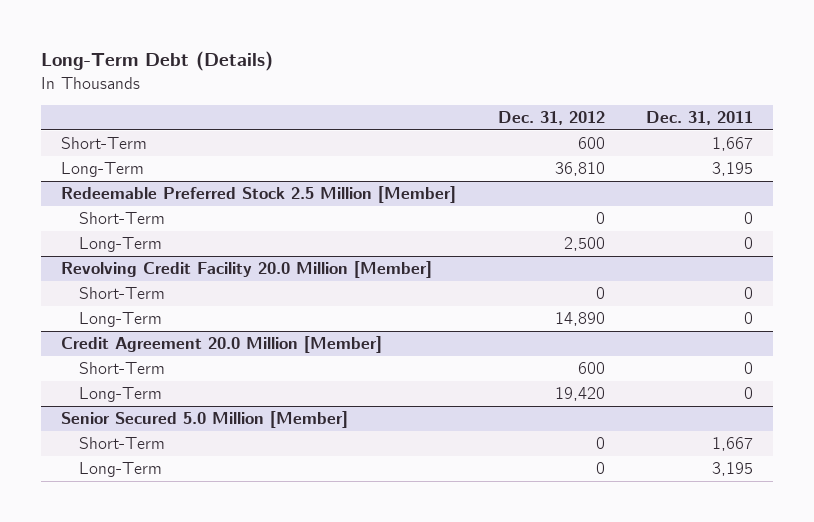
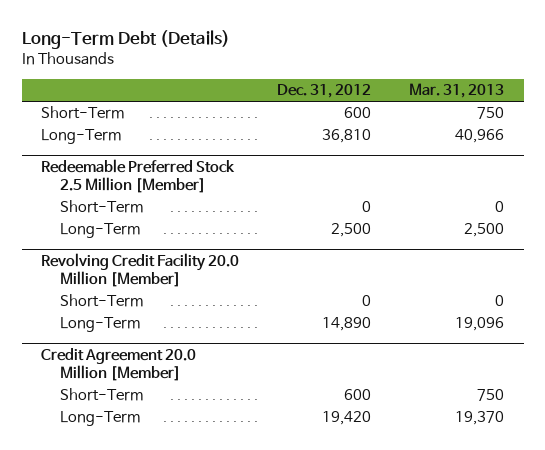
- | Dec. 31, 2012 | Dec. 31, 2011
+ | Dec. 31, 2012 | Mar. 31, 2013
- Senior Secured 5.0 Million [Member]
- Short-Term | 0 | 1,667
- Long-Term | 0 | 3,195

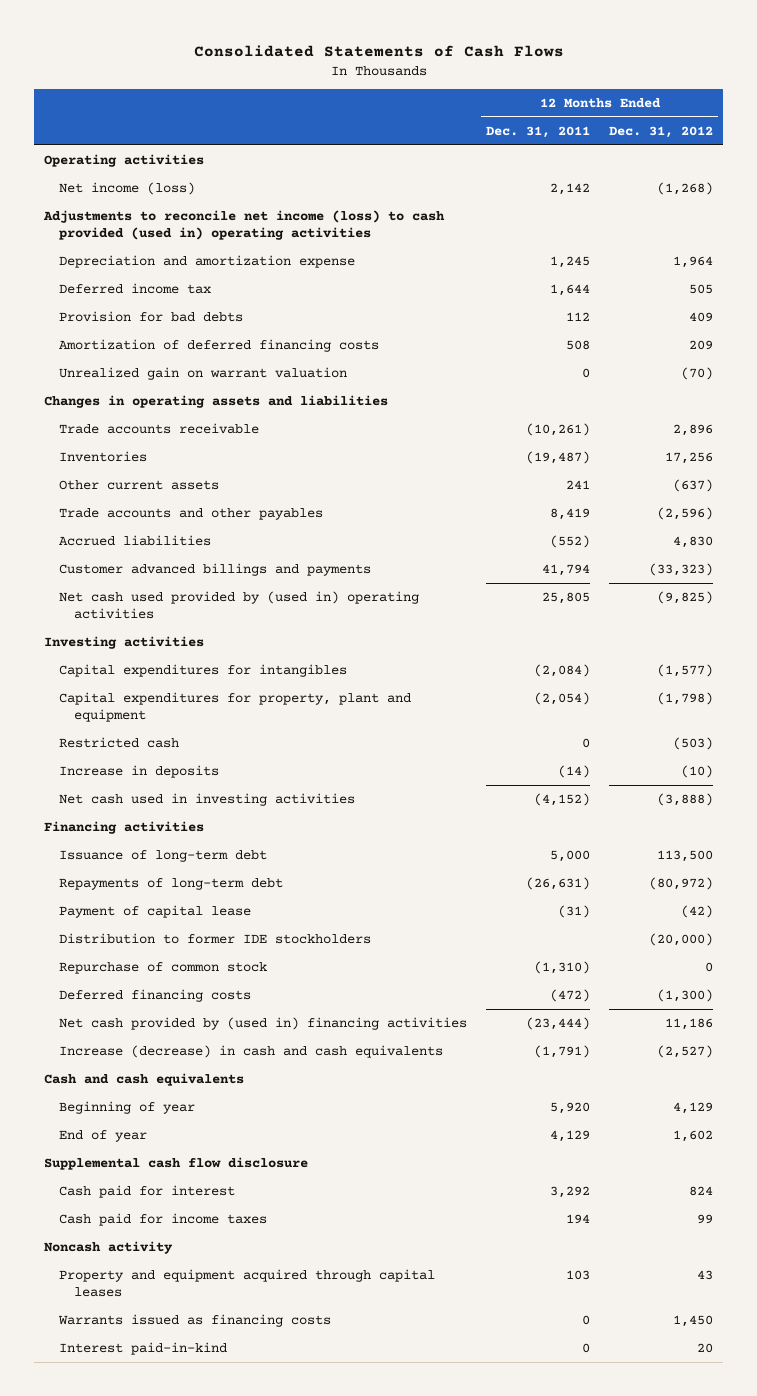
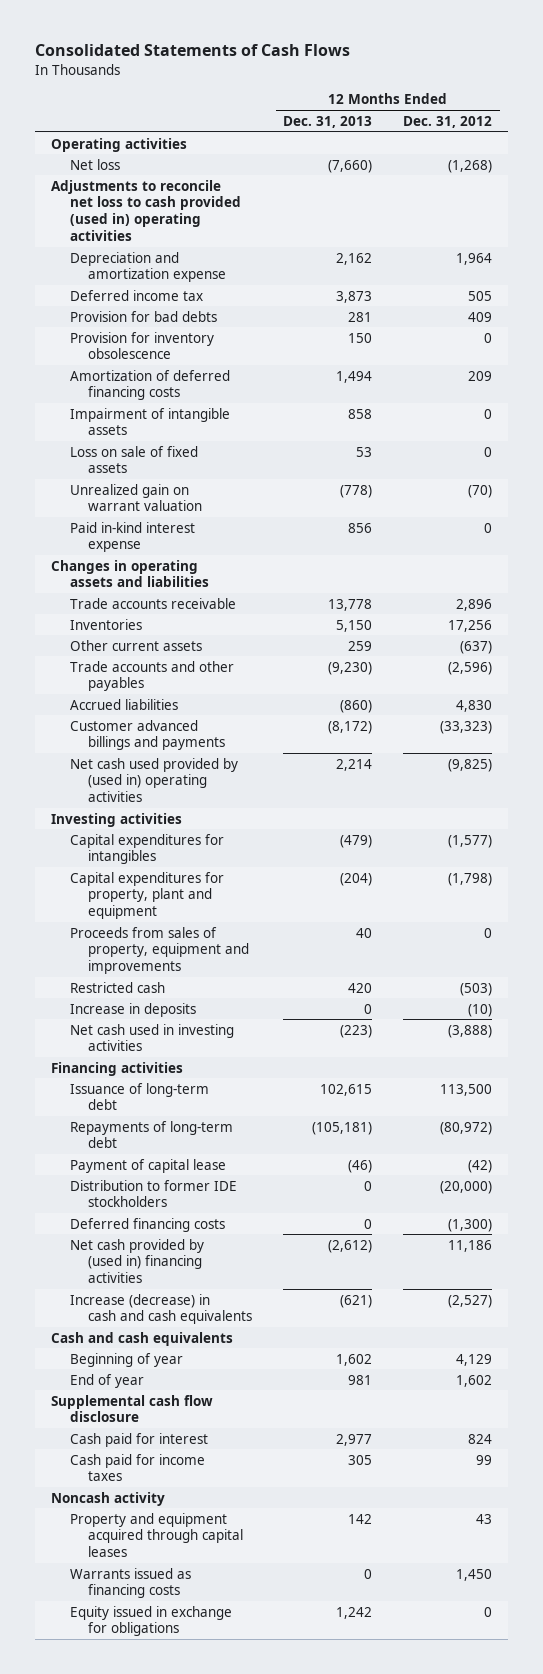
- | 12 Months Ended Dec. 31, 2011 | 12 Months Ended Dec. 31, 2012
+ | 12 Months Ended Dec. 31, 2013 | 12 Months Ended Dec. 31, 2012
- Net income (loss) | 2,142 | (1,268)
- Adjustments to reconcile net income (loss) to cash provided (used in) operating activities
+ Net loss | (7,660) | (1,268)
+ Adjustments to reconcile net loss to cash provided (used in) operating activities
+ Provision for inventory obsolescence | 150 | 0
+ Impairment of intangible assets | 858 | 0
+ Loss on sale of fixed assets | 53 | 0
+ Paid in-kind interest expense | 856 | 0
+ Proceeds from sales of property, equipment and improvements | 40 | 0
- Repurchase of common stock | (1,310) | 0
- Interest paid-in-kind | 0 | 20
+ Equity issued in exchange for obligations | 1,242 | 0

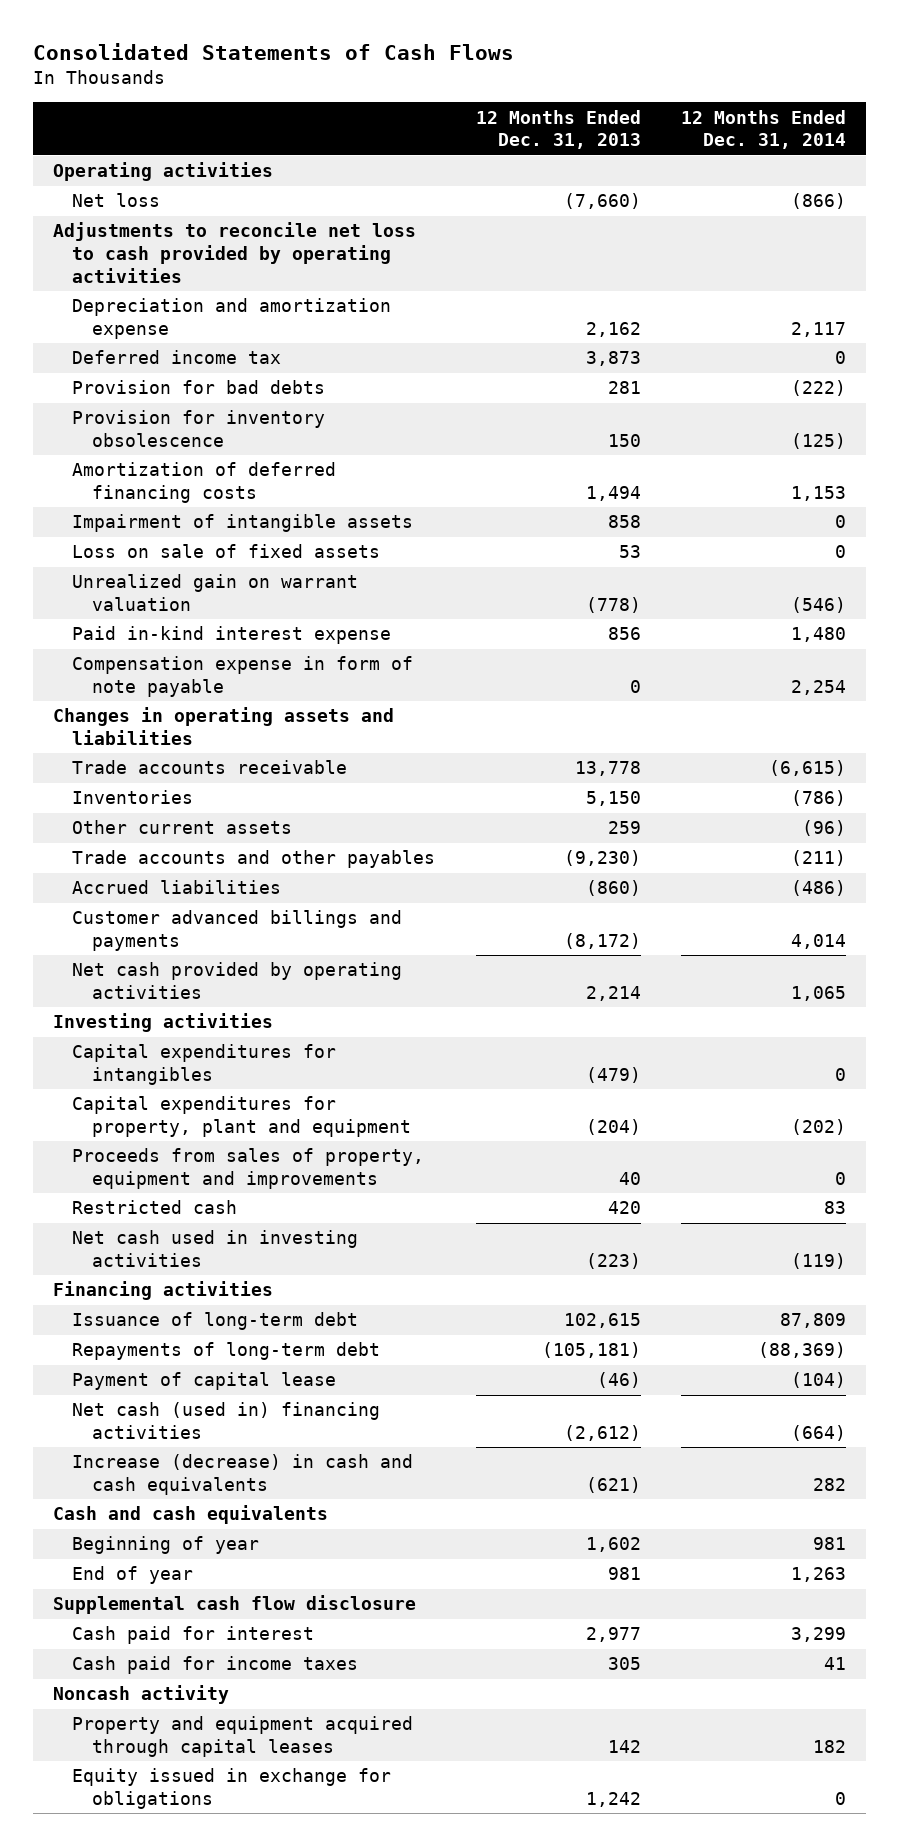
- | 12 Months Ended Dec. 31, 2013 | 12 Months Ended Dec. 31, 2012
+ | 12 Months Ended Dec. 31, 2013 | 12 Months Ended Dec. 31, 2014
- Adjustments to reconcile net loss to cash provided (used in) operating activities
+ Adjustments to reconcile net loss to cash provided by operating activities
+ Compensation expense in form of note payable | 0 | 2,254
- Net cash used provided by (used in) operating activities | 2,214 | (9,825)
+ Net cash provided by operating activities | 2,214 | 1,065
- Increase in deposits | 0 | (10)
- Distribution to former IDE stockholders | 0 | (20,000)
- Deferred financing costs | 0 | (1,300)
- Net cash provided by (used in) financing activities | (2,612) | 11,186
+ Net cash (used in) financing activities | (2,612) | (664)
- Warrants issued as financing costs | 0 | 1,450

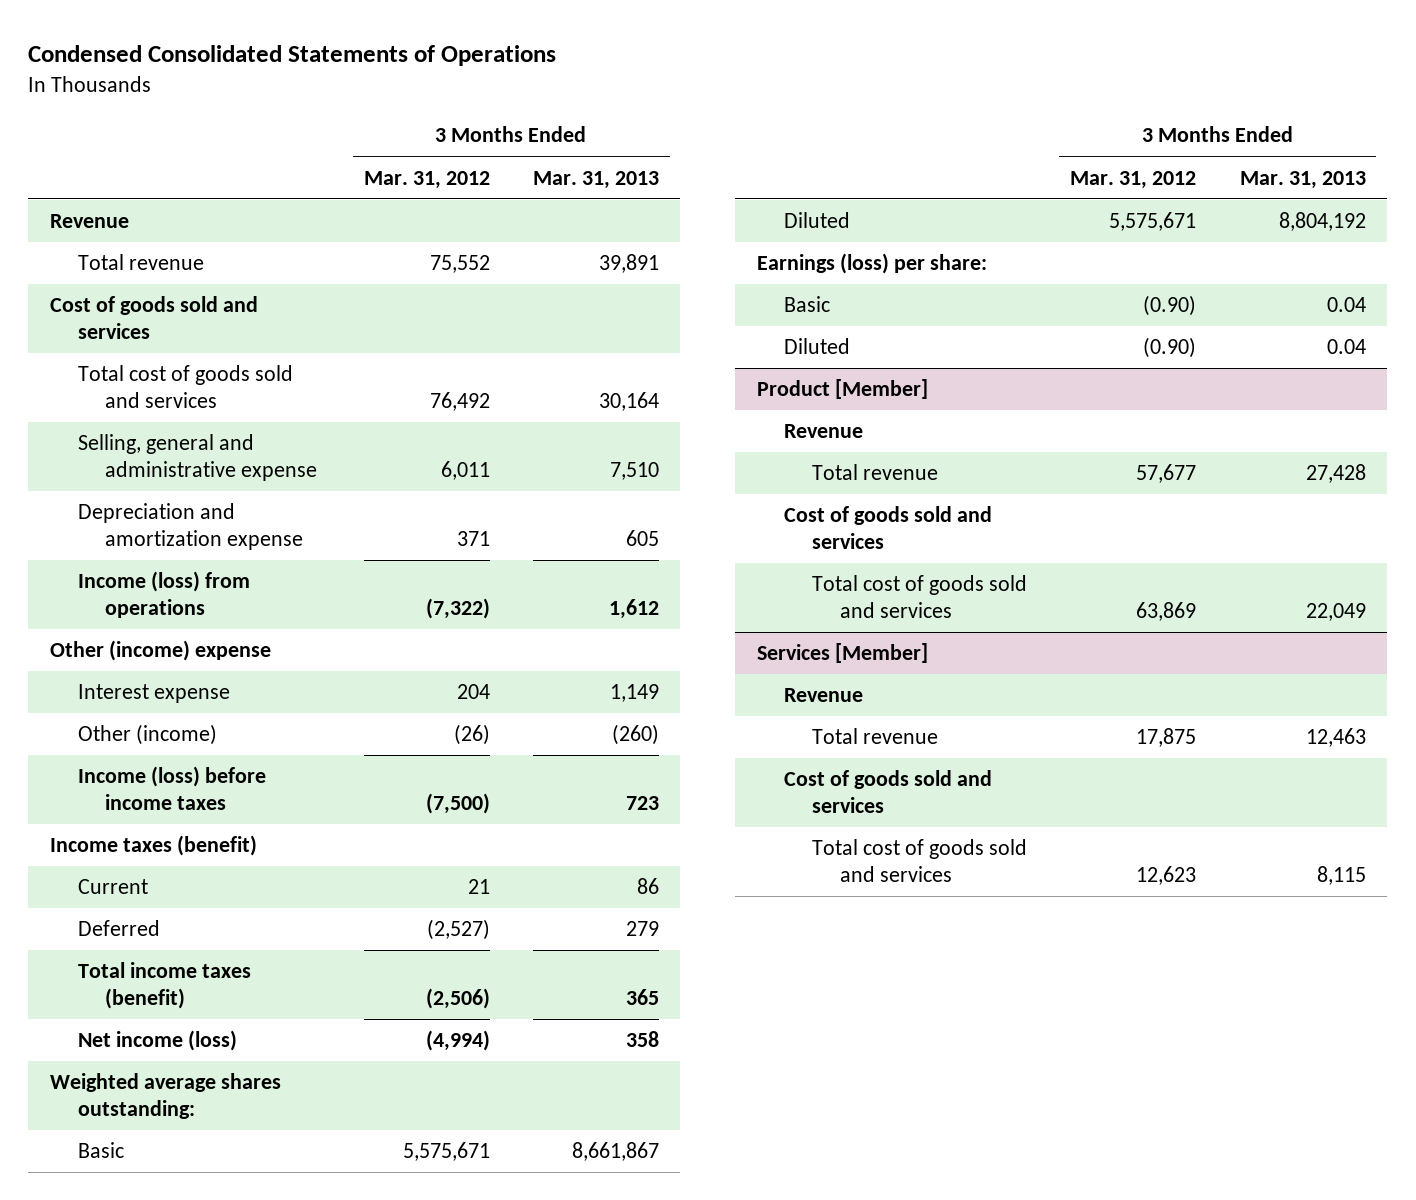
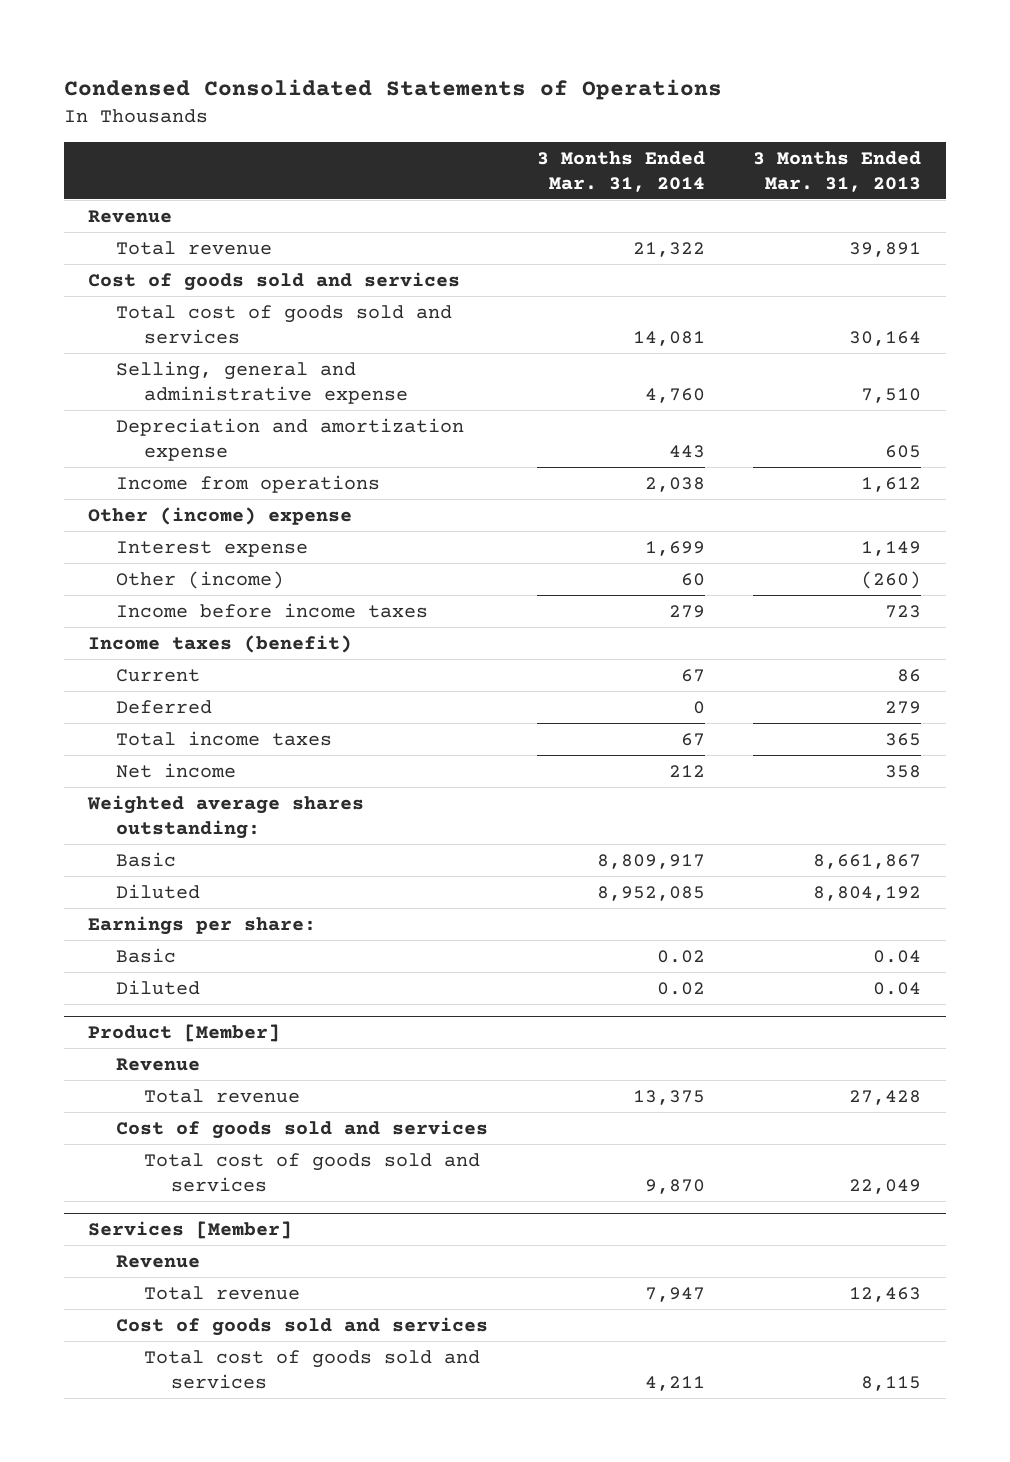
- | 3 Months Ended Mar. 31, 2012 | 3 Months Ended Mar. 31, 2013
+ | 3 Months Ended Mar. 31, 2014 | 3 Months Ended Mar. 31, 2013
- Income (loss) from operations | (7,322) | 1,612
+ Income from operations | 2,038 | 1,612
- Income (loss) before income taxes | (7,500) | 723
+ Income before income taxes | 279 | 723
- Total income taxes (benefit) | (2,506) | 365
- Net income (loss) | (4,994) | 358
+ Total income taxes | 67 | 365
+ Net income | 212 | 358
- Earnings (loss) per share:
+ Earnings per share:

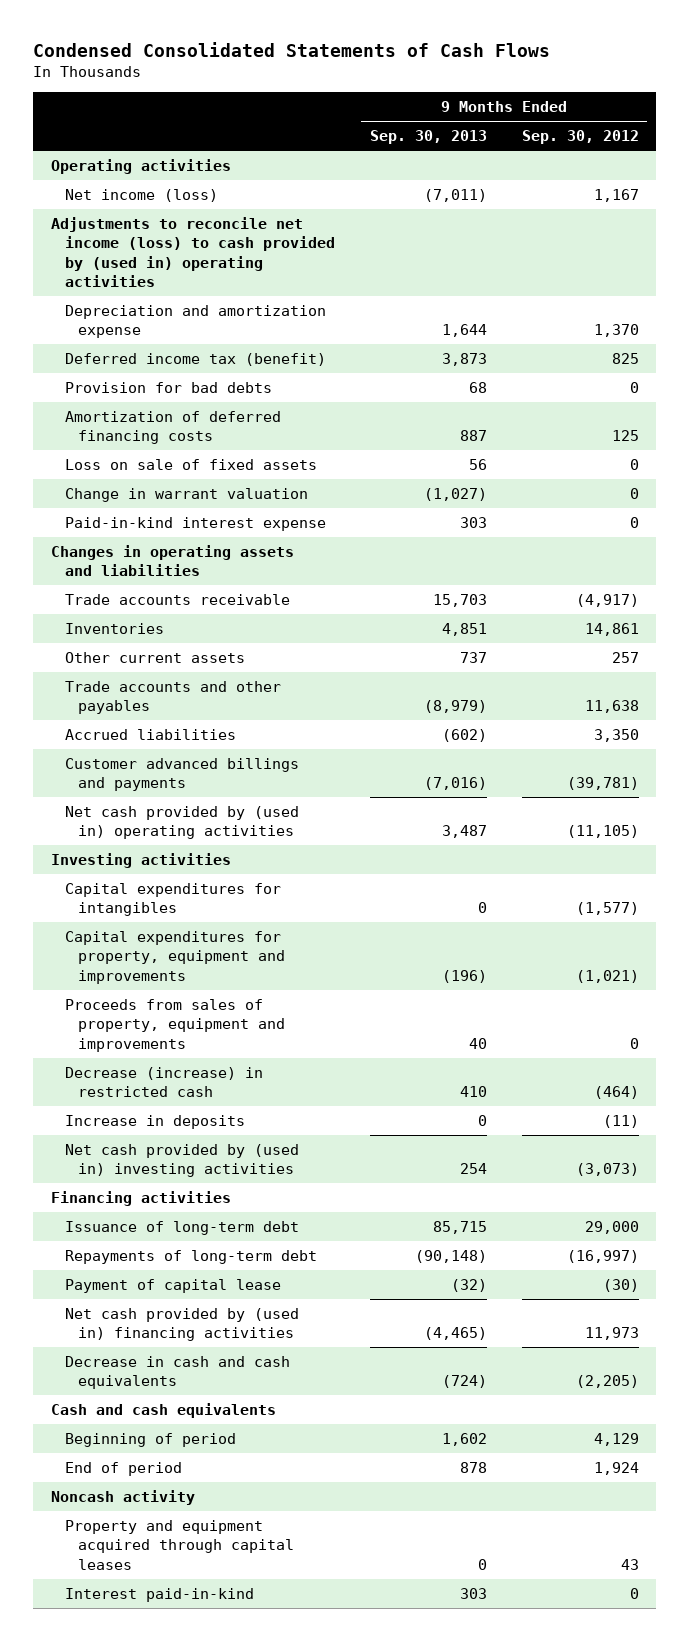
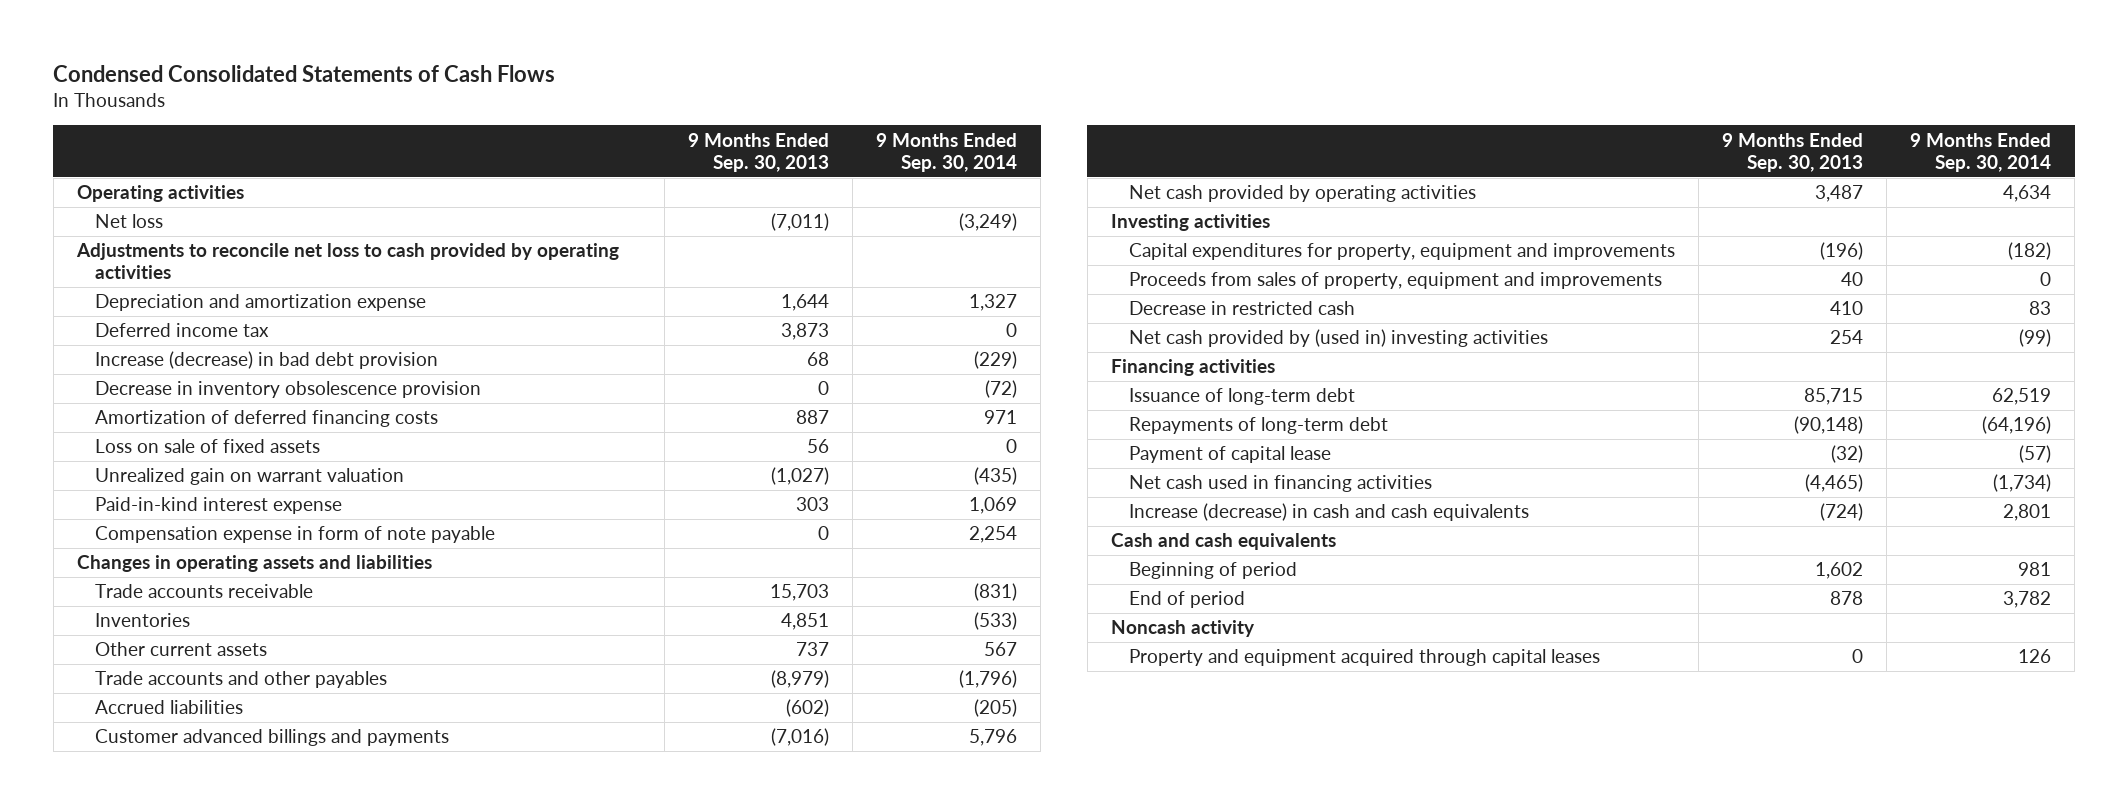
- | 9 Months Ended Sep. 30, 2013 | 9 Months Ended Sep. 30, 2012
+ | 9 Months Ended Sep. 30, 2013 | 9 Months Ended Sep. 30, 2014
- Net income (loss) | (7,011) | 1,167
- Adjustments to reconcile net income (loss) to cash provided by (used in) operating activities
+ Net loss | (7,011) | (3,249)
+ Adjustments to reconcile net loss to cash provided by operating activities
- Deferred income tax (benefit) | 3,873 | 825
- Provision for bad debts | 68 | 0
+ Deferred income tax | 3,873 | 0
+ Increase (decrease) in bad debt provision | 68 | (229)
+ Decrease in inventory obsolescence provision | 0 | (72)
- Change in warrant valuation | (1,027) | 0
+ Unrealized gain on warrant valuation | (1,027) | (435)
+ Compensation expense in form of note payable | 0 | 2,254
- Net cash provided by (used in) operating activities | 3,487 | (11,105)
+ Net cash provided by operating activities | 3,487 | 4,634
- Capital expenditures for intangibles | 0 | (1,577)
- Decrease (increase) in restricted cash | 410 | (464)
- Increase in deposits | 0 | (11)
+ Decrease in restricted cash | 410 | 83
- Net cash provided by (used in) financing activities | (4,465) | 11,973
- Decrease in cash and cash equivalents | (724) | (2,205)
+ Net cash used in financing activities | (4,465) | (1,734)
+ Increase (decrease) in cash and cash equivalents | (724) | 2,801
- Interest paid-in-kind | 303 | 0

